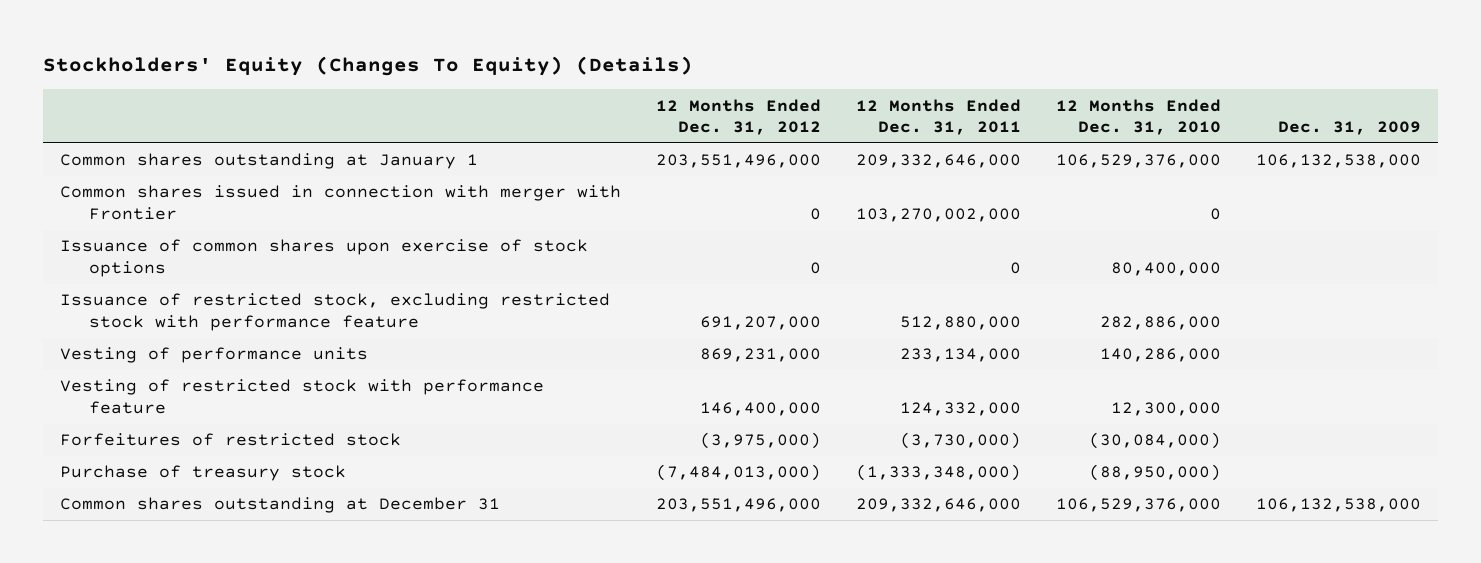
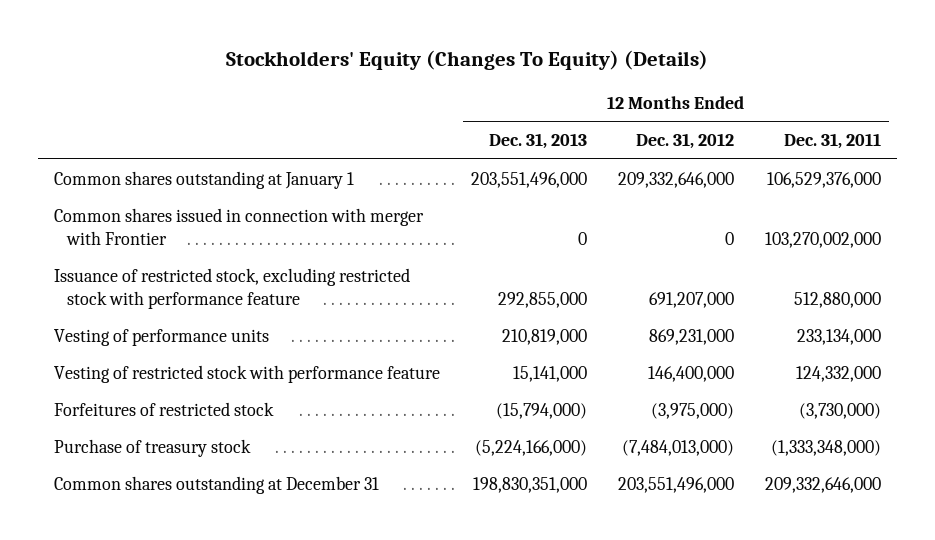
- | 12 Months Ended Dec. 31, 2012 | 12 Months Ended Dec. 31, 2011 | 12 Months Ended Dec. 31, 2010 | Dec. 31, 2009
+ | 12 Months Ended Dec. 31, 2013 | 12 Months Ended Dec. 31, 2012 | 12 Months Ended Dec. 31, 2011
- Common shares outstanding at January 1 | 203,551,496,000 | 209,332,646,000 | 106,529,376,000 | 106,132,538,000
+ Common shares outstanding at January 1 | 203,551,496,000 | 209,332,646,000 | 106,529,376,000
- Issuance of common shares upon exercise of stock options | 0 | 0 | 80,400,000 |

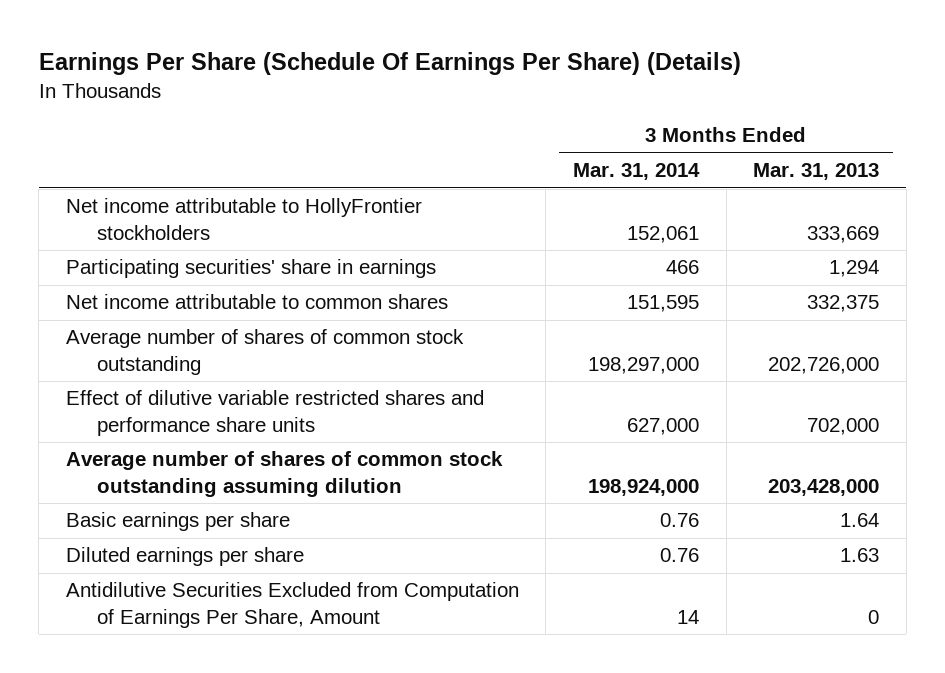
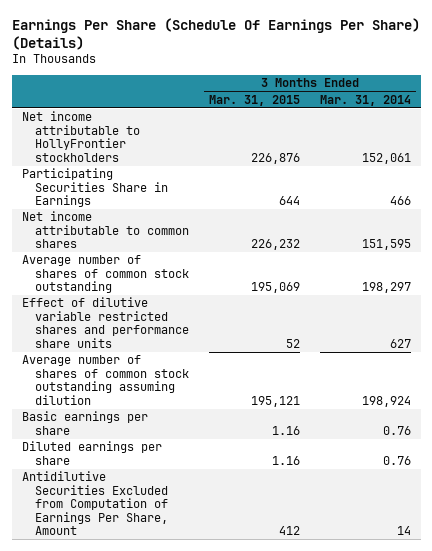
- | 3 Months Ended Mar. 31, 2014 | 3 Months Ended Mar. 31, 2013
+ | 3 Months Ended Mar. 31, 2015 | 3 Months Ended Mar. 31, 2014
- Participating securities' share in earnings | 466 | 1,294
+ Participating Securities Share in Earnings | 644 | 466
- Average number of shares of common stock outstanding | 198,297,000 | 202,726,000
- Effect of dilutive variable restricted shares and performance share units | 627,000 | 702,000
- Average number of shares of common stock outstanding assuming dilution | 198,924,000 | 203,428,000
+ Average number of shares of common stock outstanding | 195,069 | 198,297
+ Effect of dilutive variable restricted shares and performance share units | 52 | 627
+ Average number of shares of common stock outstanding assuming dilution | 195,121 | 198,924

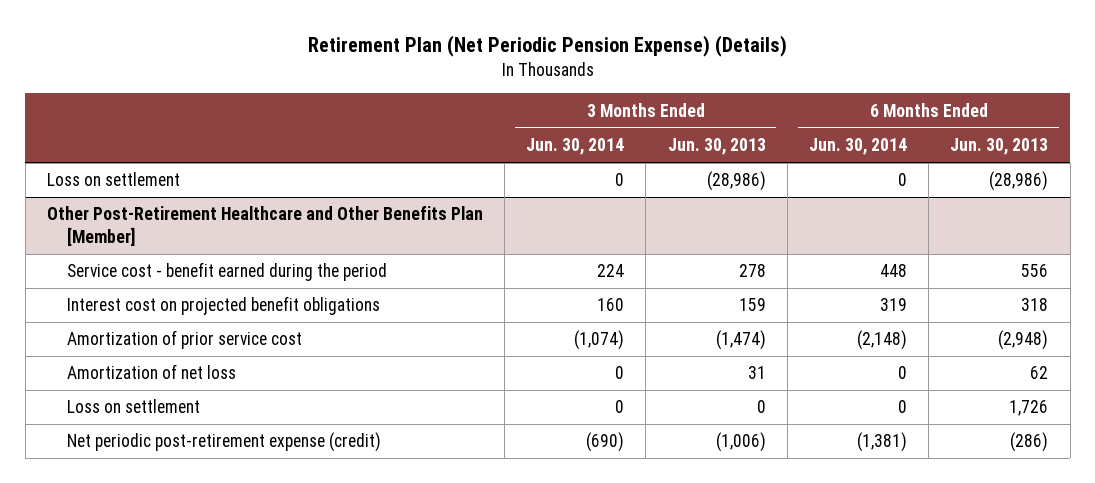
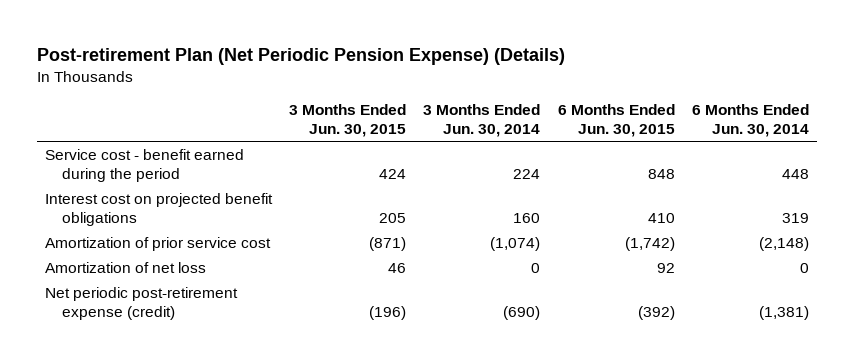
- Retirement Plan (Net Periodic Pension Expense) (Details)
+ Post-retirement Plan (Net Periodic Pension Expense) (Details)
- | 3 Months Ended Jun. 30, 2014 | 3 Months Ended Jun. 30, 2013 | 6 Months Ended Jun. 30, 2014 | 6 Months Ended Jun. 30, 2013
+ | 3 Months Ended Jun. 30, 2015 | 3 Months Ended Jun. 30, 2014 | 6 Months Ended Jun. 30, 2015 | 6 Months Ended Jun. 30, 2014
- Loss on settlement | 0 | (28,986) | 0 | (28,986)
- Other Post-Retirement Healthcare and Other Benefits Plan [Member]
- Loss on settlement | 0 | 0 | 0 | 1,726

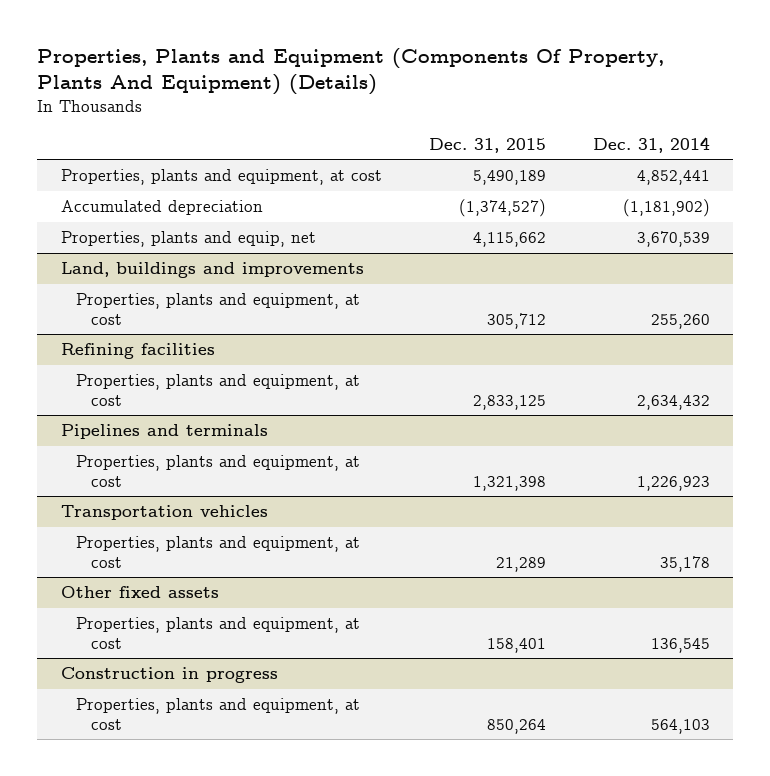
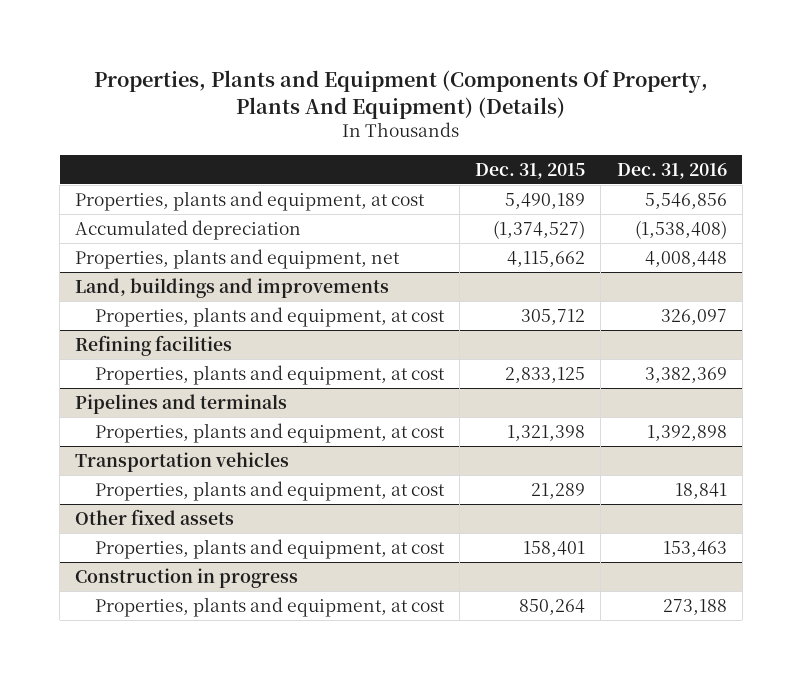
- | Dec. 31, 2015 | Dec. 31, 2014
+ | Dec. 31, 2015 | Dec. 31, 2016
- Properties, plants and equip, net | 4,115,662 | 3,670,539
+ Properties, plants and equipment, net | 4,115,662 | 4,008,448

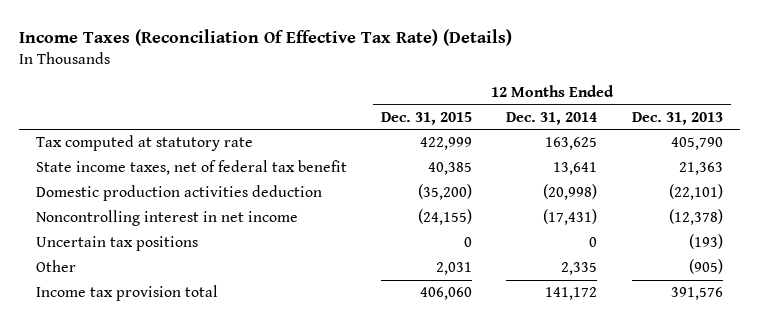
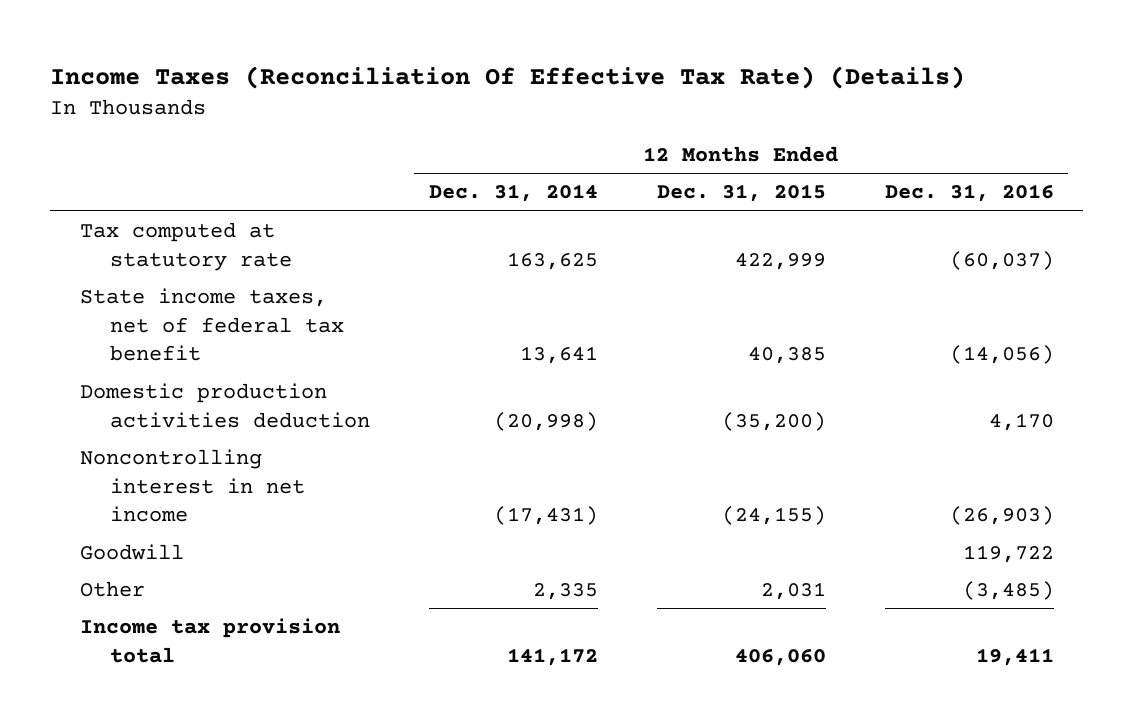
- | 12 Months Ended Dec. 31, 2015 | 12 Months Ended Dec. 31, 2014 | 12 Months Ended Dec. 31, 2013
+ | 12 Months Ended Dec. 31, 2014 | 12 Months Ended Dec. 31, 2015 | 12 Months Ended Dec. 31, 2016
- Uncertain tax positions | 0 | 0 | (193)
+ Goodwill | | | 119,722

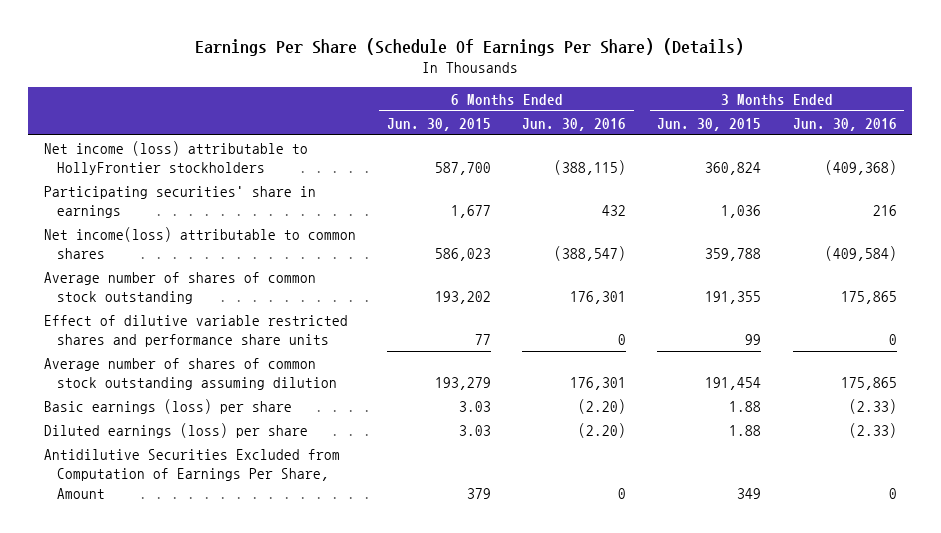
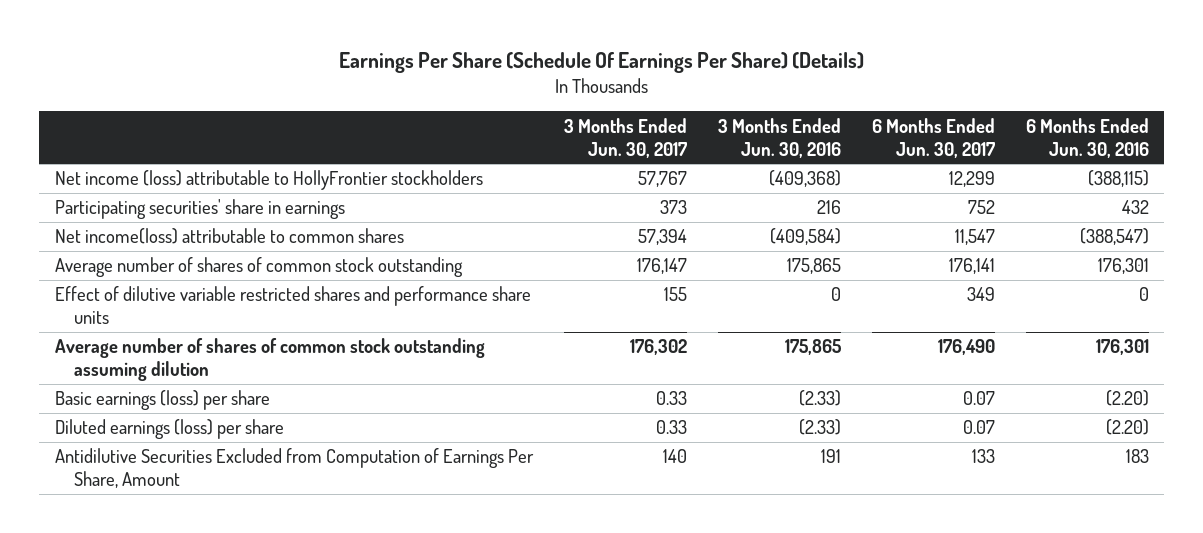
- | 6 Months Ended Jun. 30, 2015 | 6 Months Ended Jun. 30, 2016 | 3 Months Ended Jun. 30, 2015 | 3 Months Ended Jun. 30, 2016
+ | 3 Months Ended Jun. 30, 2017 | 3 Months Ended Jun. 30, 2016 | 6 Months Ended Jun. 30, 2017 | 6 Months Ended Jun. 30, 2016
- Antidilutive Securities Excluded from Computation of Earnings Per Share, Amount | 379 | 0 | 349 | 0
+ Antidilutive Securities Excluded from Computation of Earnings Per Share, Amount | 140 | 191 | 133 | 183

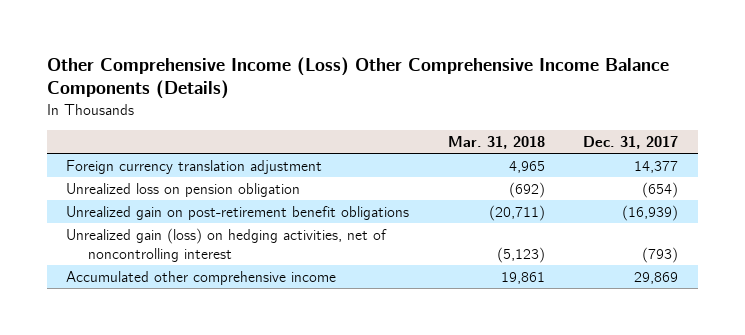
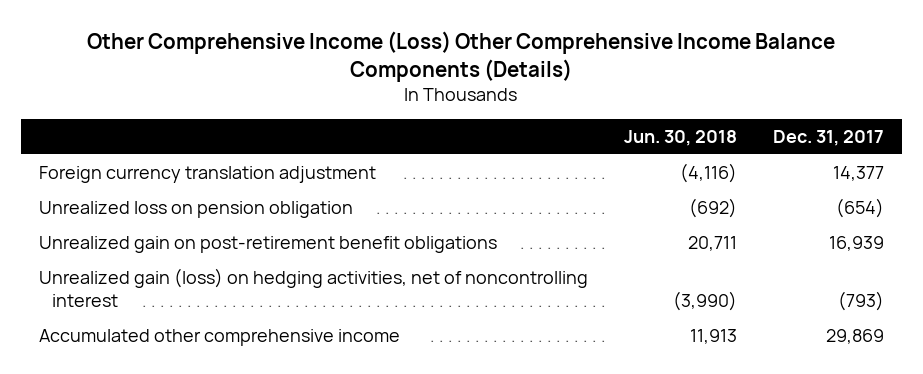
- | Mar. 31, 2018 | Dec. 31, 2017
+ | Jun. 30, 2018 | Dec. 31, 2017
- Unrealized gain on post-retirement benefit obligations | (20,711) | (16,939)
+ Unrealized gain on post-retirement benefit obligations | 20,711 | 16,939

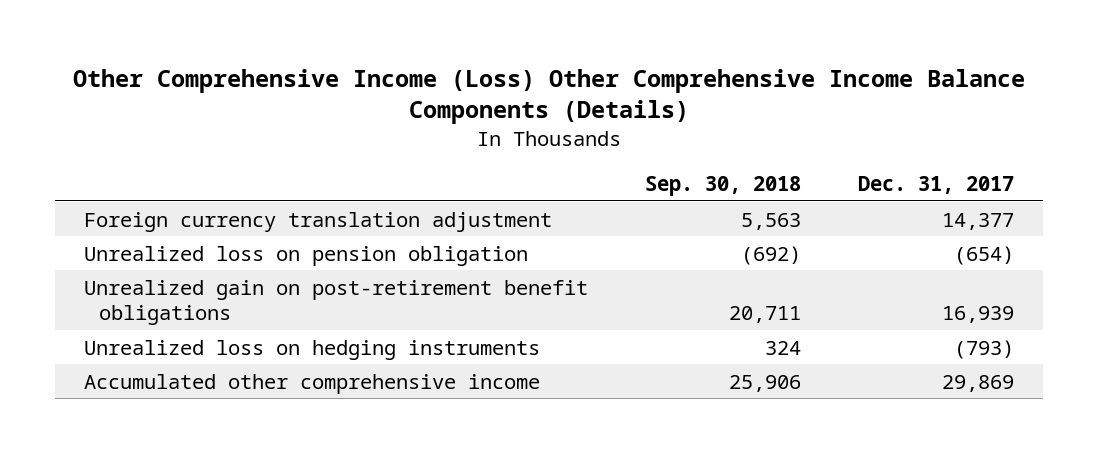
- | Jun. 30, 2018 | Dec. 31, 2017
+ | Sep. 30, 2018 | Dec. 31, 2017
- Unrealized gain (loss) on hedging activities, net of noncontrolling interest | (3,990) | (793)
+ Unrealized loss on hedging instruments | 324 | (793)

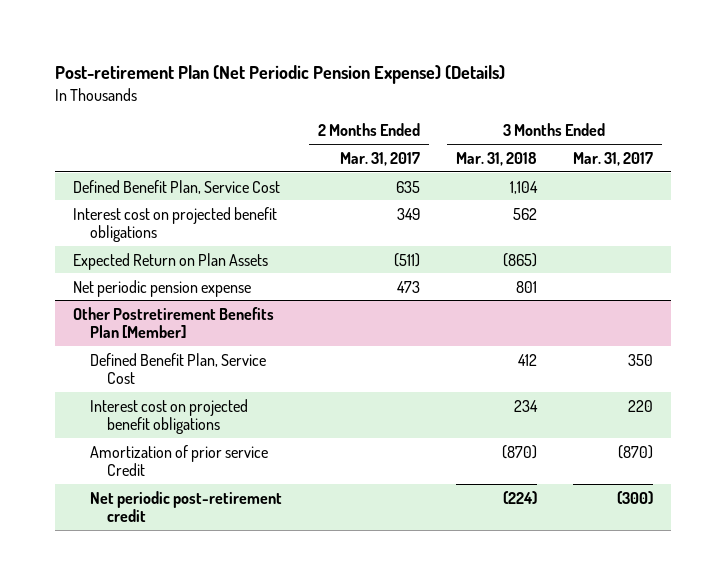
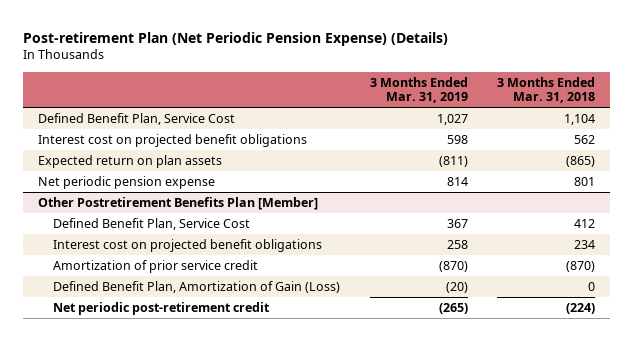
- | 2 Months Ended Mar. 31, 2017 | 3 Months Ended Mar. 31, 2018 | 3 Months Ended Mar. 31, 2017
+ | 3 Months Ended Mar. 31, 2019 | 3 Months Ended Mar. 31, 2018
- Expected Return on Plan Assets | (511) | (865) |
+ Expected return on plan assets | (811) | (865)
@ Other Postretirement Benefits Plan [Member]
- Amortization of prior service Credit | | (870) | (870)
+ Amortization of prior service credit | (870) | (870)
+ Defined Benefit Plan, Amortization of Gain (Loss) | (20) | 0

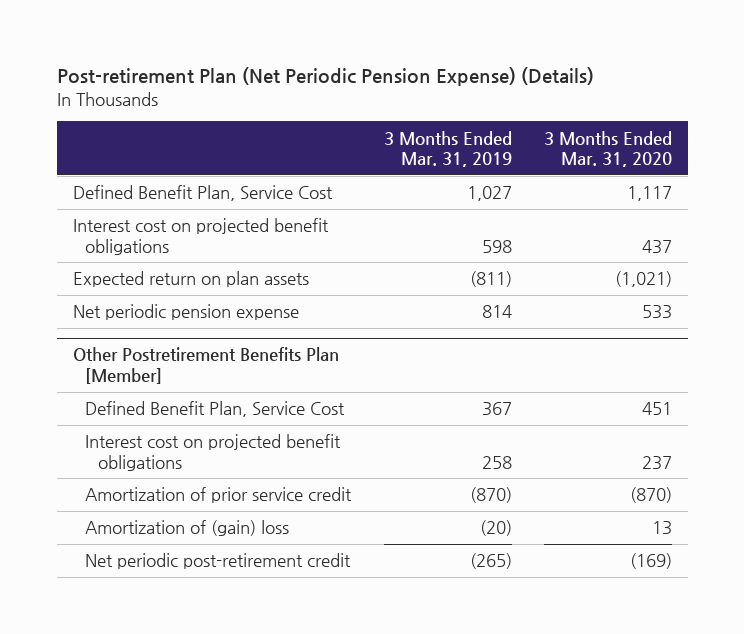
- | 3 Months Ended Mar. 31, 2019 | 3 Months Ended Mar. 31, 2018
+ | 3 Months Ended Mar. 31, 2019 | 3 Months Ended Mar. 31, 2020
@ Other Postretirement Benefits Plan [Member]
- Defined Benefit Plan, Amortization of Gain (Loss) | (20) | 0
+ Amortization of (gain) loss | (20) | 13

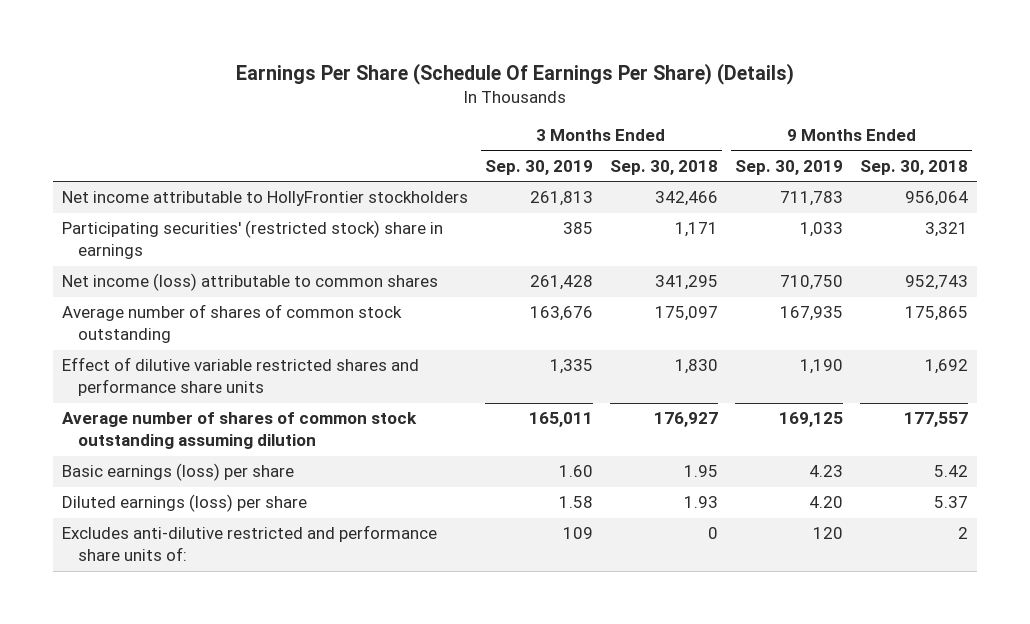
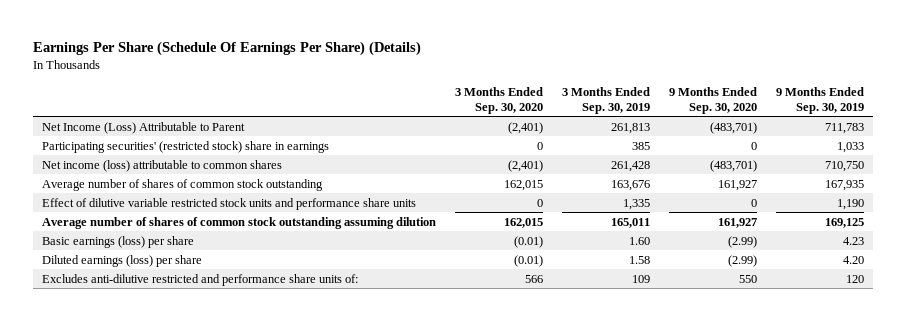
- | 3 Months Ended Sep. 30, 2019 | 3 Months Ended Sep. 30, 2018 | 9 Months Ended Sep. 30, 2019 | 9 Months Ended Sep. 30, 2018
+ | 3 Months Ended Sep. 30, 2020 | 3 Months Ended Sep. 30, 2019 | 9 Months Ended Sep. 30, 2020 | 9 Months Ended Sep. 30, 2019
- Net income attributable to HollyFrontier stockholders | 261,813 | 342,466 | 711,783 | 956,064
+ Net Income (Loss) Attributable to Parent | (2,401) | 261,813 | (483,701) | 711,783
- Effect of dilutive variable restricted shares and performance share units | 1,335 | 1,830 | 1,190 | 1,692
+ Effect of dilutive variable restricted stock units and performance share units | 0 | 1,335 | 0 | 1,190

